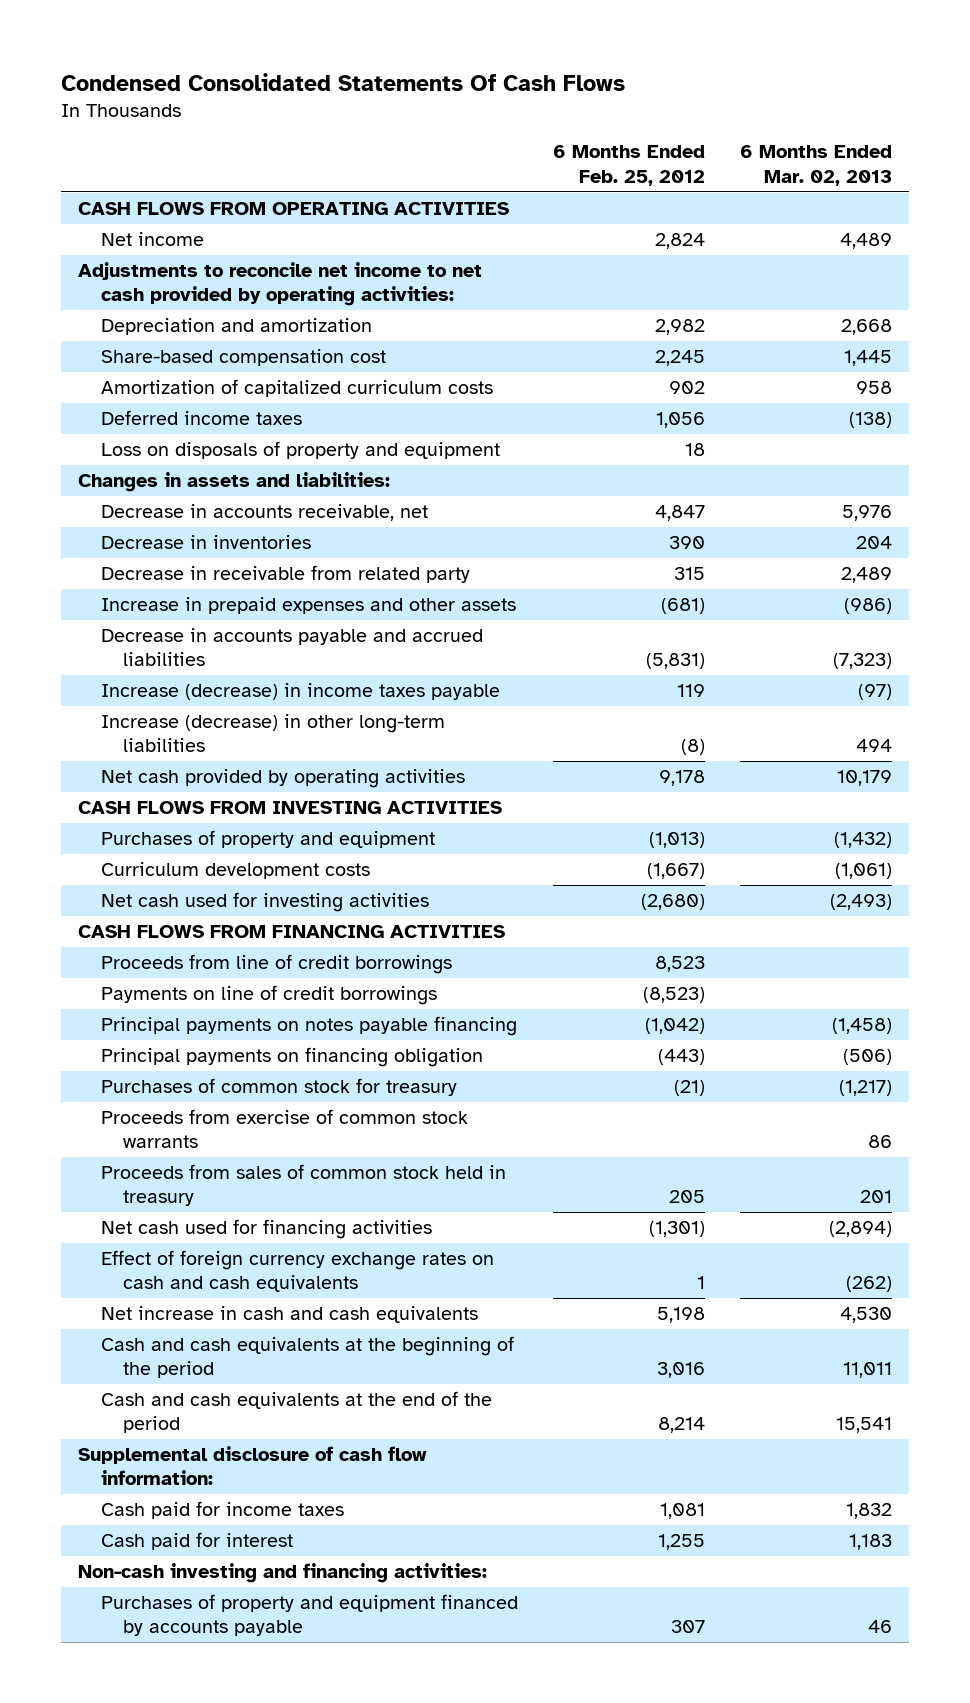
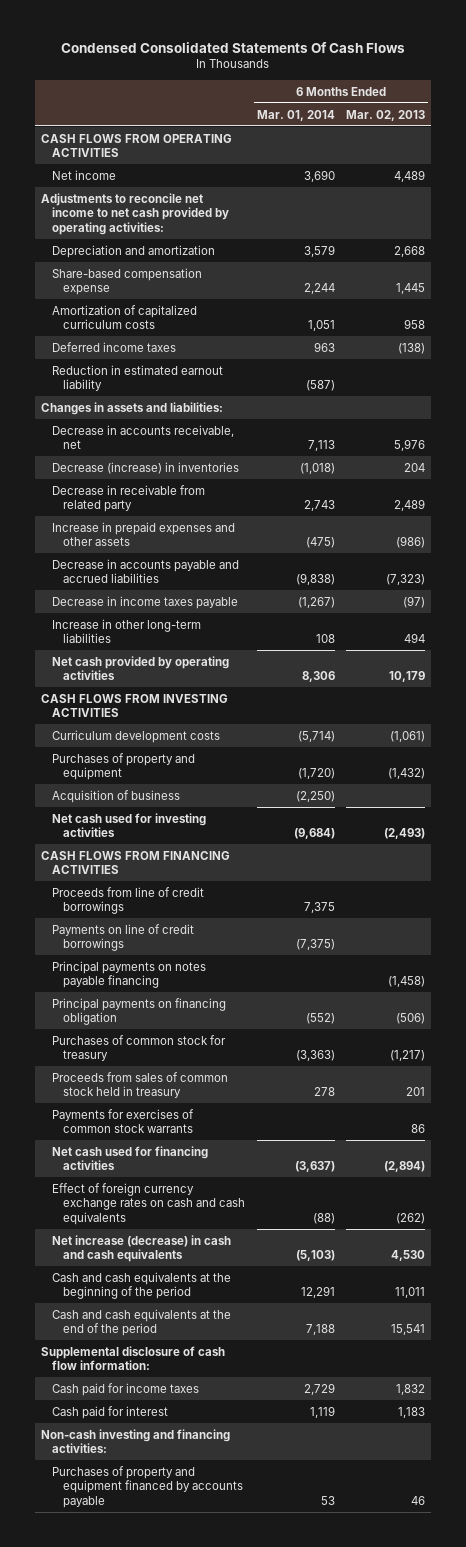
- | 6 Months Ended Feb. 25, 2012 | 6 Months Ended Mar. 02, 2013
+ | 6 Months Ended Mar. 01, 2014 | 6 Months Ended Mar. 02, 2013
- Share-based compensation cost | 2,245 | 1,445
+ Share-based compensation expense | 2,244 | 1,445
- Loss on disposals of property and equipment | 18 |
+ Reduction in estimated earnout liability | (587) |
- Decrease in inventories | 390 | 204
+ Decrease (increase) in inventories | (1,018) | 204
- Increase (decrease) in income taxes payable | 119 | (97)
- Increase (decrease) in other long-term liabilities | (8) | 494
+ Decrease in income taxes payable | (1,267) | (97)
+ Increase in other long-term liabilities | 108 | 494
moved down: Purchases of property and equipment | (1,720) | (1,432)
+ Acquisition of business | (2,250) |
- Proceeds from exercise of common stock warrants | | 86
+ Payments for exercises of common stock warrants | | 86
- Net increase in cash and cash equivalents | 5,198 | 4,530
+ Net increase (decrease) in cash and cash equivalents | (5,103) | 4,530

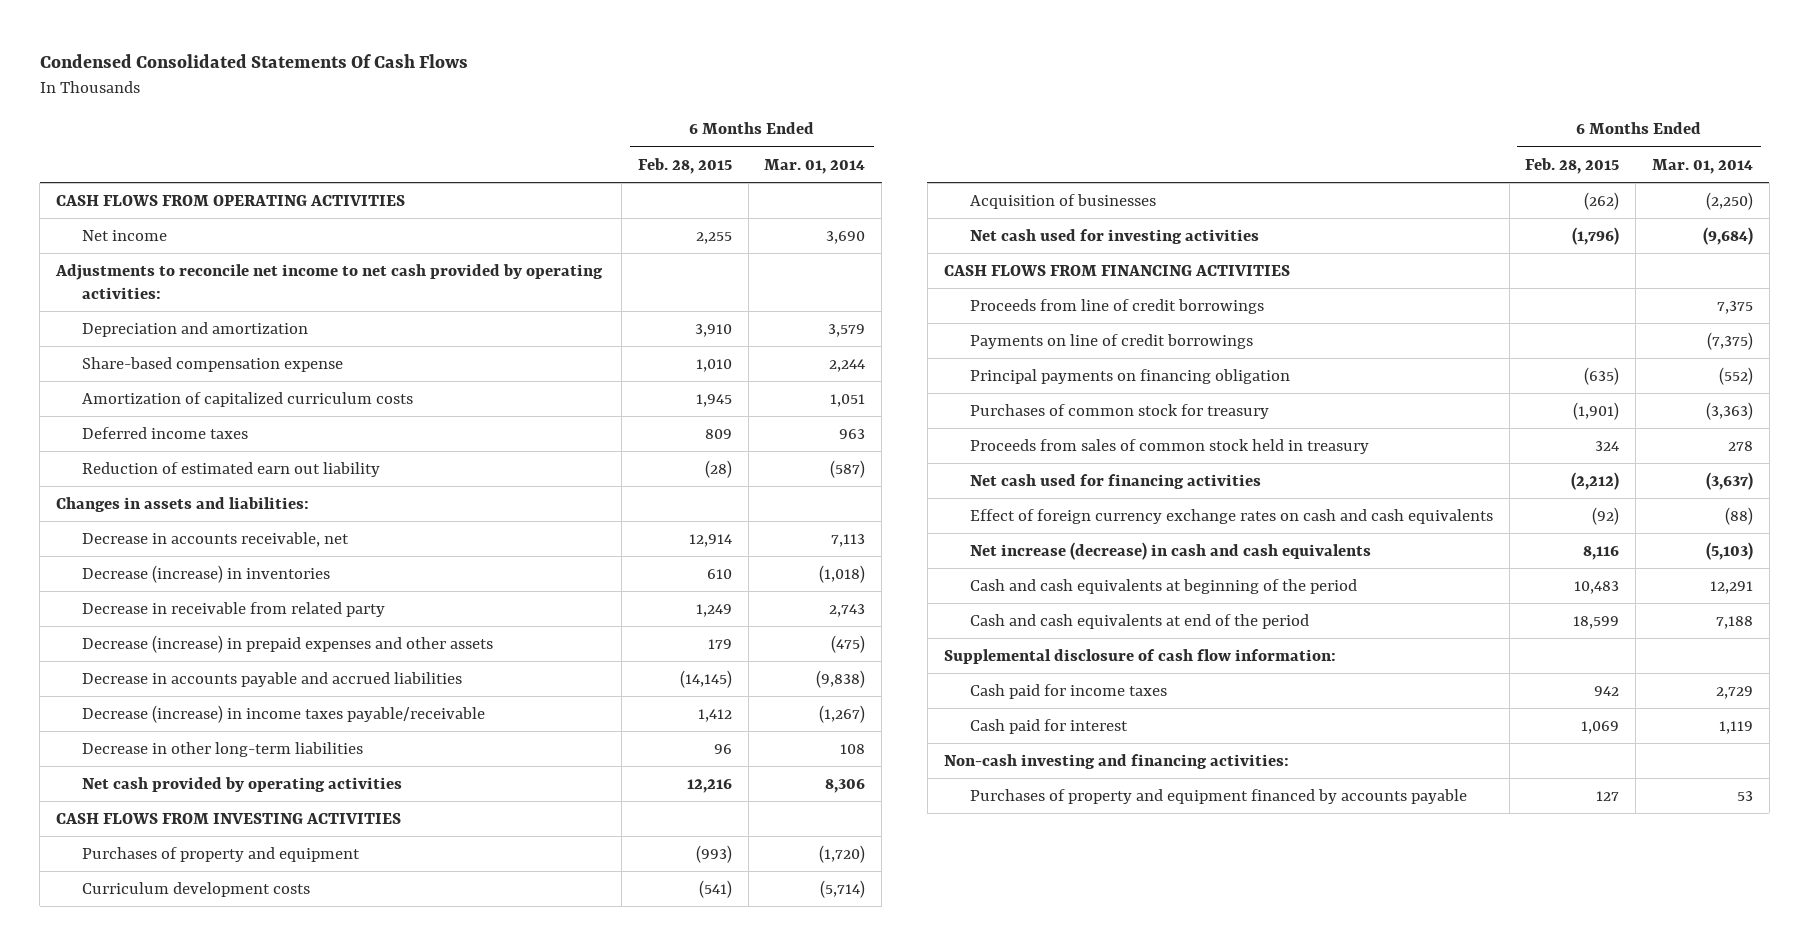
- | 6 Months Ended Mar. 01, 2014 | 6 Months Ended Mar. 02, 2013
+ | 6 Months Ended Feb. 28, 2015 | 6 Months Ended Mar. 01, 2014
- Reduction in estimated earnout liability | (587) |
+ Reduction of estimated earn out liability | (28) | (587)
- Increase in prepaid expenses and other assets | (475) | (986)
+ Decrease (increase) in prepaid expenses and other assets | 179 | (475)
- Decrease in income taxes payable | (1,267) | (97)
- Increase in other long-term liabilities | 108 | 494
+ Decrease (increase) in income taxes payable/receivable | 1,412 | (1,267)
+ Decrease in other long-term liabilities | 96 | 108
- Acquisition of business | (2,250) |
moved down: Curriculum development costs | (541) | (5,714)
+ Acquisition of businesses | (262) | (2,250)
- Principal payments on notes payable financing | | (1,458)
- Payments for exercises of common stock warrants | | 86
- Cash and cash equivalents at the beginning of the period | 12,291 | 11,011
- Cash and cash equivalents at the end of the period | 7,188 | 15,541
+ Cash and cash equivalents at beginning of the period | 10,483 | 12,291
+ Cash and cash equivalents at end of the period | 18,599 | 7,188

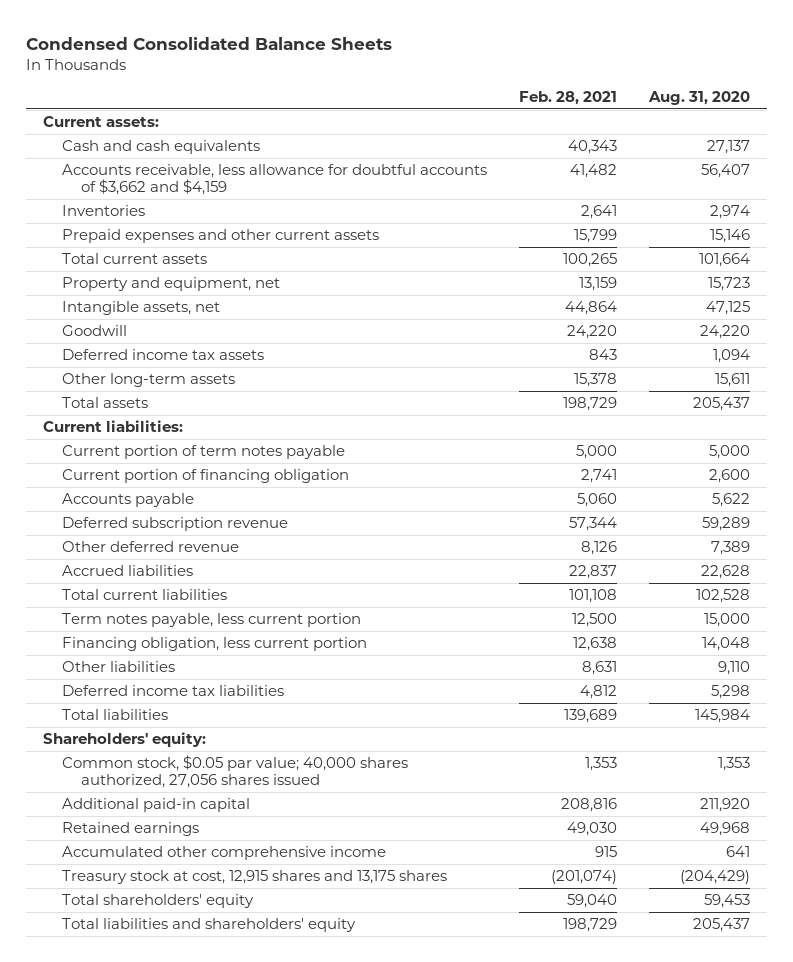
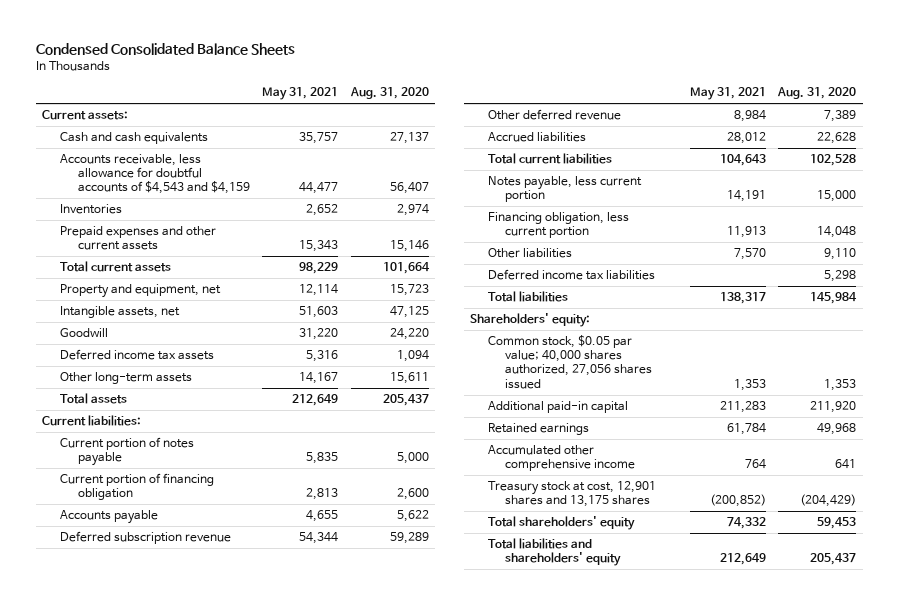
- | Feb. 28, 2021 | Aug. 31, 2020
+ | May 31, 2021 | Aug. 31, 2020
- Accounts receivable, less allowance for doubtful accounts of $3,662 and $4,159 | 41,482 | 56,407
+ Accounts receivable, less allowance for doubtful accounts of $4,543 and $4,159 | 44,477 | 56,407
- Current portion of term notes payable | 5,000 | 5,000
+ Current portion of notes payable | 5,835 | 5,000
- Term notes payable, less current portion | 12,500 | 15,000
+ Notes payable, less current portion | 14,191 | 15,000
- Treasury stock at cost, 12,915 shares and 13,175 shares | (201,074) | (204,429)
+ Treasury stock at cost, 12,901 shares and 13,175 shares | (200,852) | (204,429)

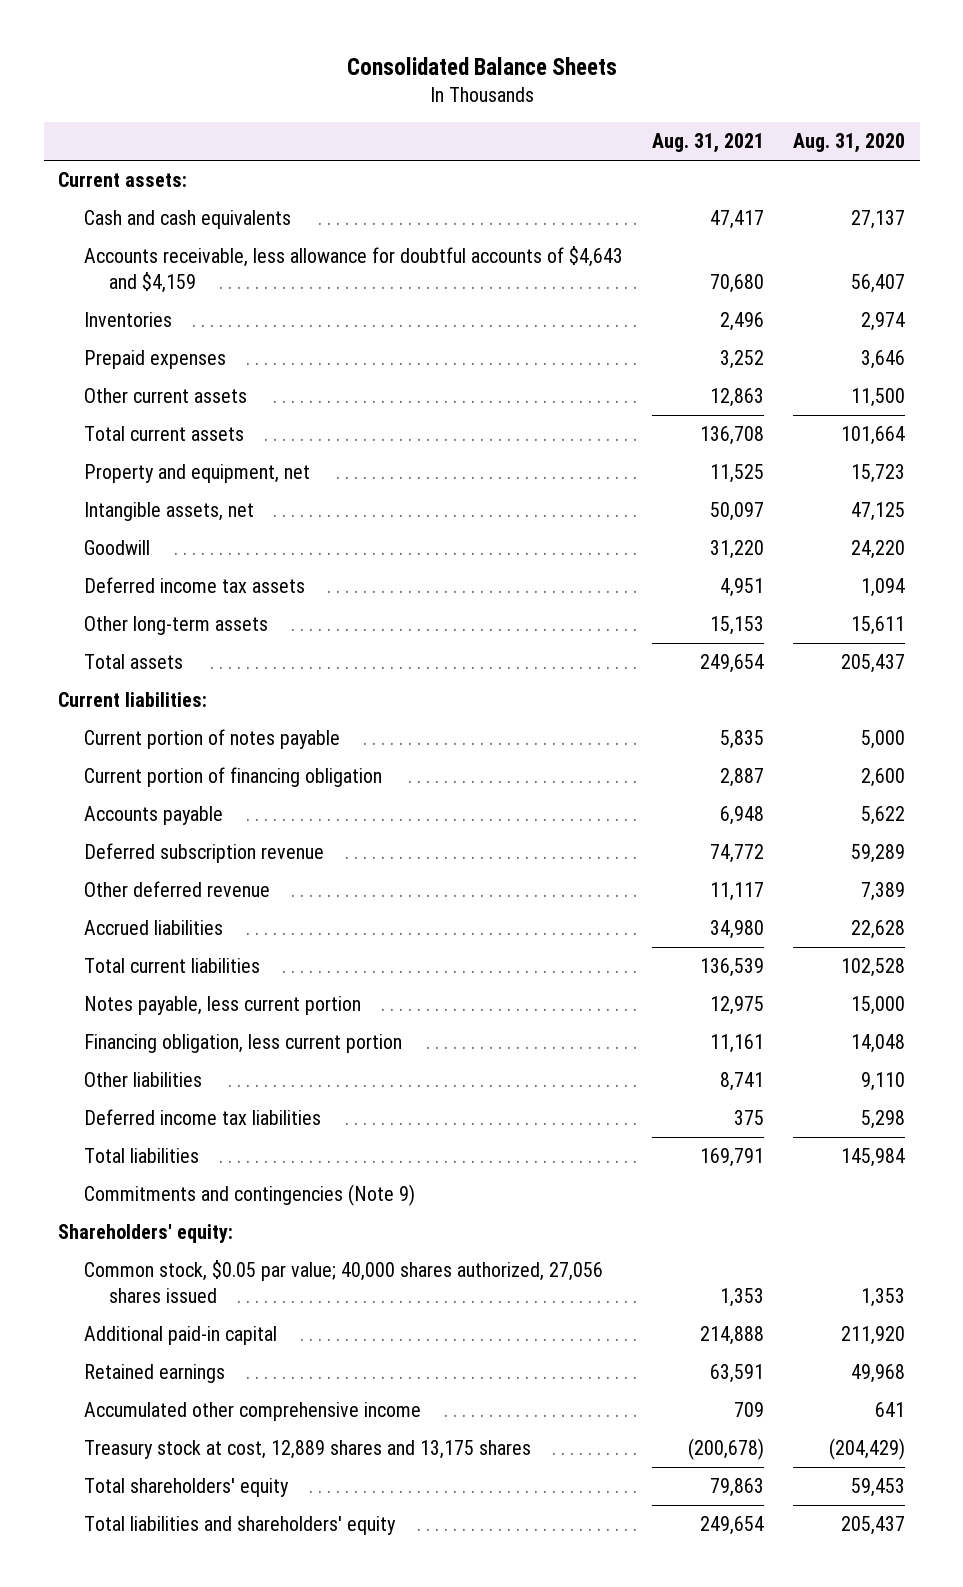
- Condensed Consolidated Balance Sheets
+ Consolidated Balance Sheets
- | May 31, 2021 | Aug. 31, 2020
+ | Aug. 31, 2021 | Aug. 31, 2020
- Accounts receivable, less allowance for doubtful accounts of $4,543 and $4,159 | 44,477 | 56,407
+ Accounts receivable, less allowance for doubtful accounts of $4,643 and $4,159 | 70,680 | 56,407
- Prepaid expenses and other current assets | 15,343 | 15,146
+ Prepaid expenses | 3,252 | 3,646
+ Other current assets | 12,863 | 11,500
+ Commitments and contingencies (Note 9)
- Treasury stock at cost, 12,901 shares and 13,175 shares | (200,852) | (204,429)
+ Treasury stock at cost, 12,889 shares and 13,175 shares | (200,678) | (204,429)

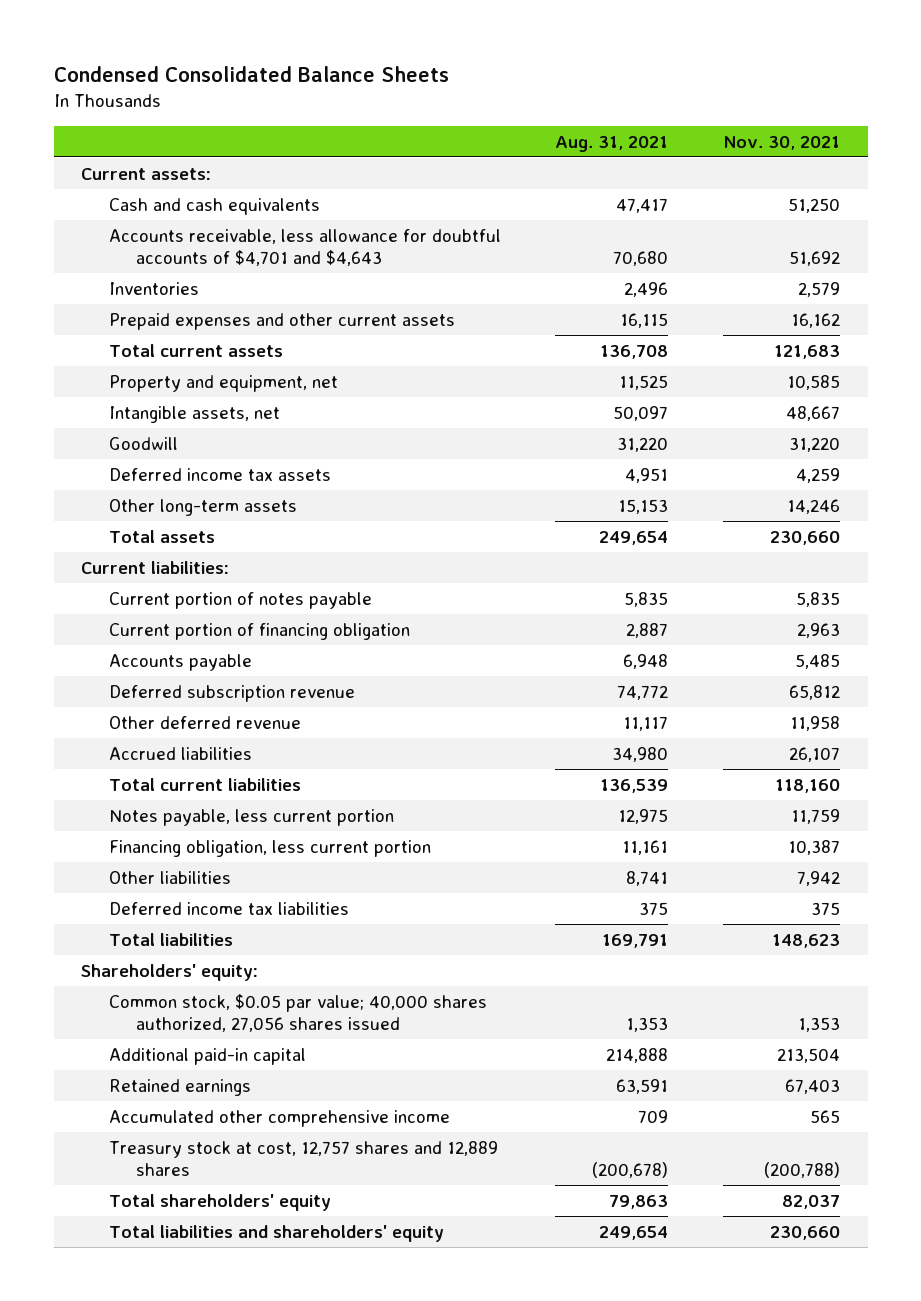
- Consolidated Balance Sheets
+ Condensed Consolidated Balance Sheets
- | Aug. 31, 2021 | Aug. 31, 2020
+ | Aug. 31, 2021 | Nov. 30, 2021
- Accounts receivable, less allowance for doubtful accounts of $4,643 and $4,159 | 70,680 | 56,407
+ Accounts receivable, less allowance for doubtful accounts of $4,701 and $4,643 | 70,680 | 51,692
- Prepaid expenses | 3,252 | 3,646
- Other current assets | 12,863 | 11,500
+ Prepaid expenses and other current assets | 16,115 | 16,162
- Commitments and contingencies (Note 9)
- Treasury stock at cost, 12,889 shares and 13,175 shares | (200,678) | (204,429)
+ Treasury stock at cost, 12,757 shares and 12,889 shares | (200,678) | (200,788)

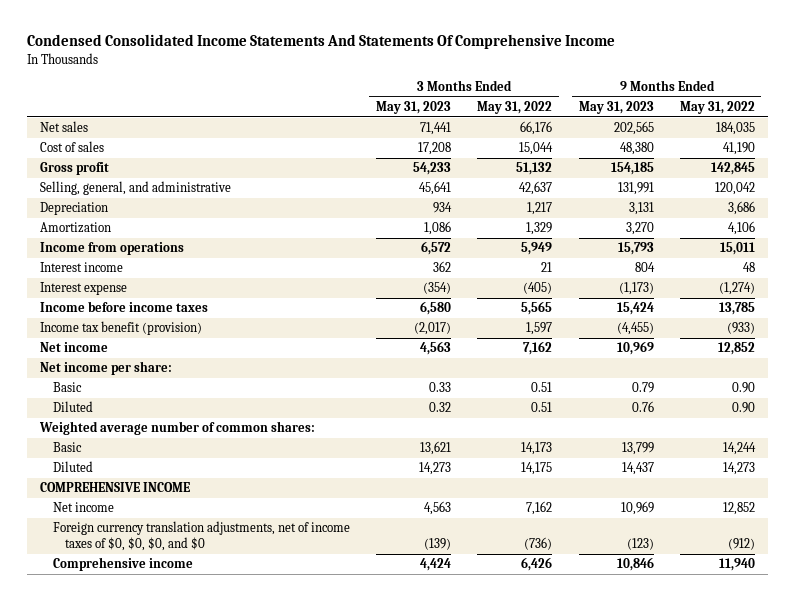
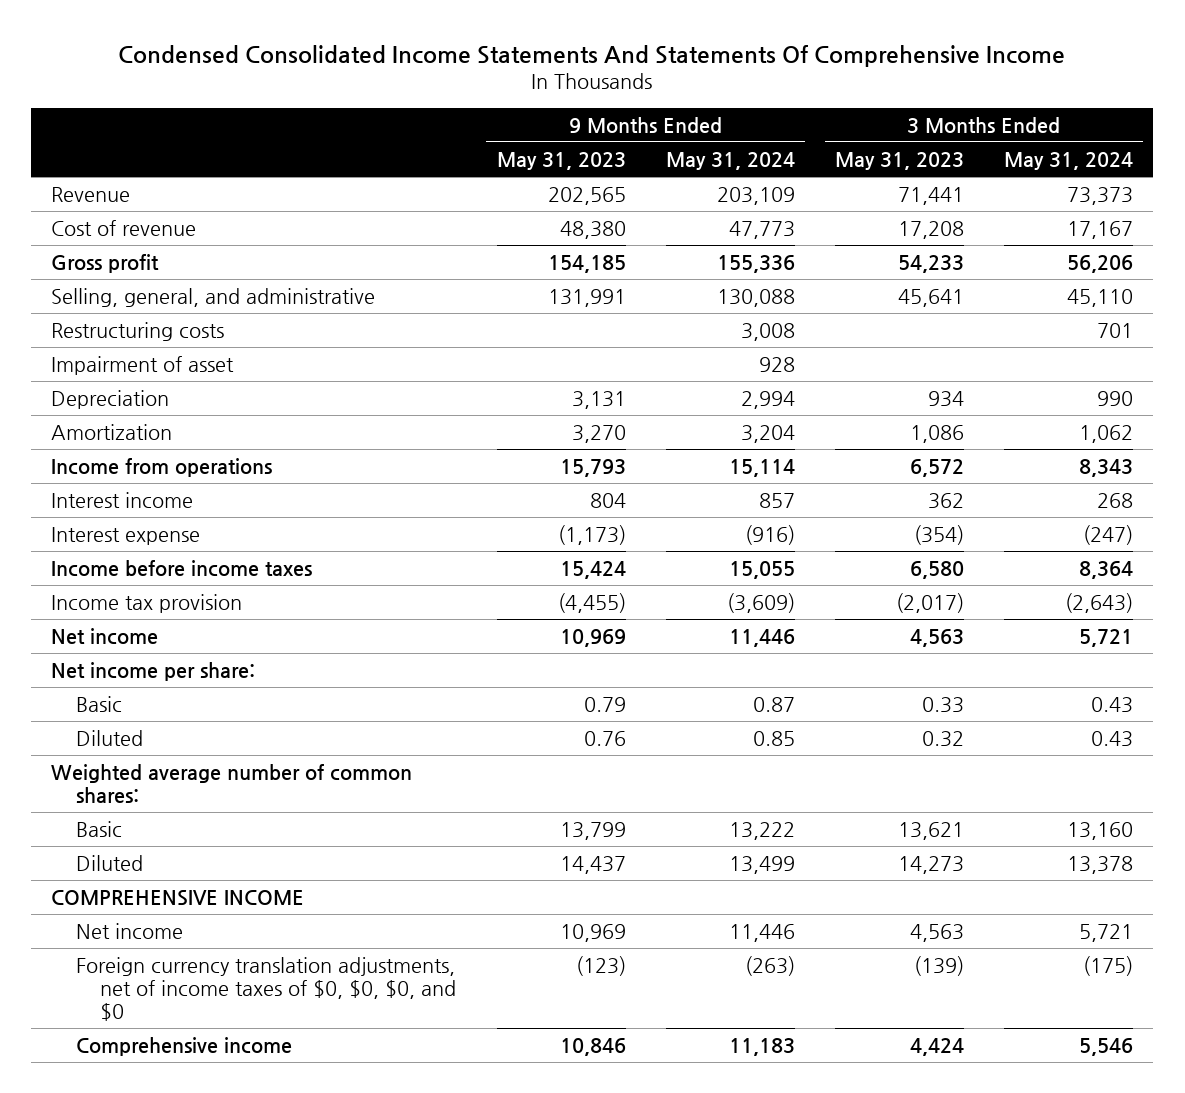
- | 3 Months Ended May 31, 2023 | 3 Months Ended May 31, 2022 | 9 Months Ended May 31, 2023 | 9 Months Ended May 31, 2022
+ | 9 Months Ended May 31, 2023 | 9 Months Ended May 31, 2024 | 3 Months Ended May 31, 2023 | 3 Months Ended May 31, 2024
- Net sales | 71,441 | 66,176 | 202,565 | 184,035
- Cost of sales | 17,208 | 15,044 | 48,380 | 41,190
+ Revenue | 202,565 | 203,109 | 71,441 | 73,373
+ Cost of revenue | 48,380 | 47,773 | 17,208 | 17,167
+ Restructuring costs | | 3,008 | | 701
+ Impairment of asset | | 928 | |
- Income tax benefit (provision) | (2,017) | 1,597 | (4,455) | (933)
+ Income tax provision | (4,455) | (3,609) | (2,017) | (2,643)

